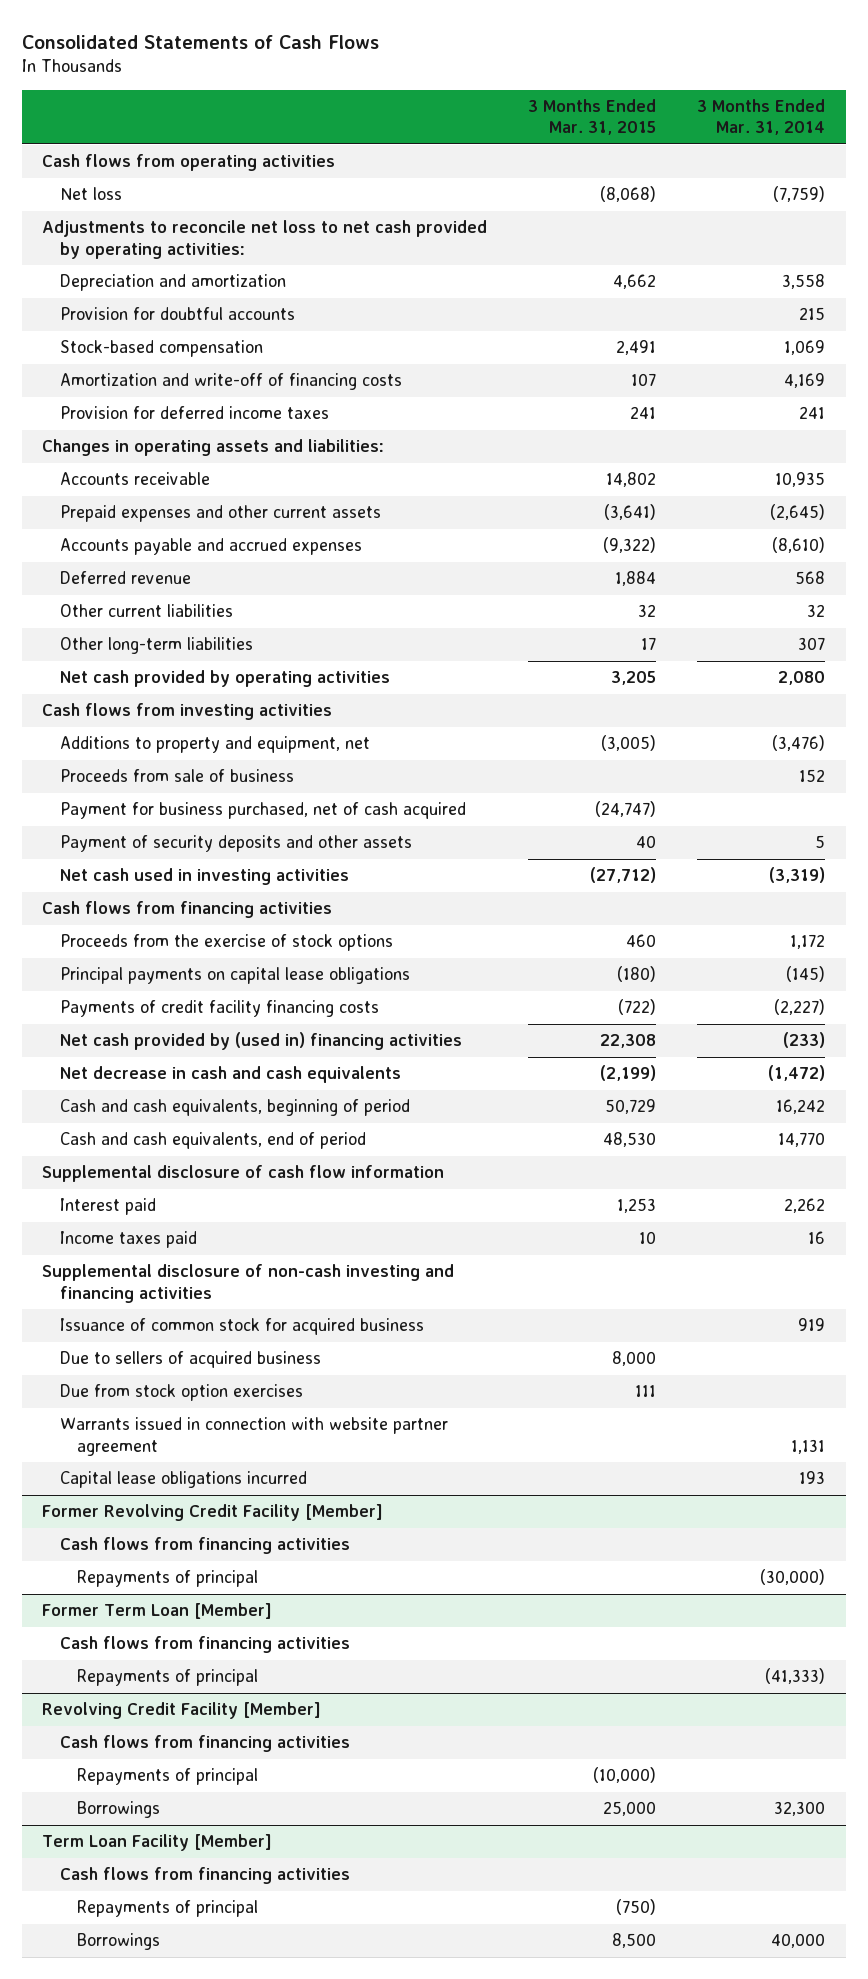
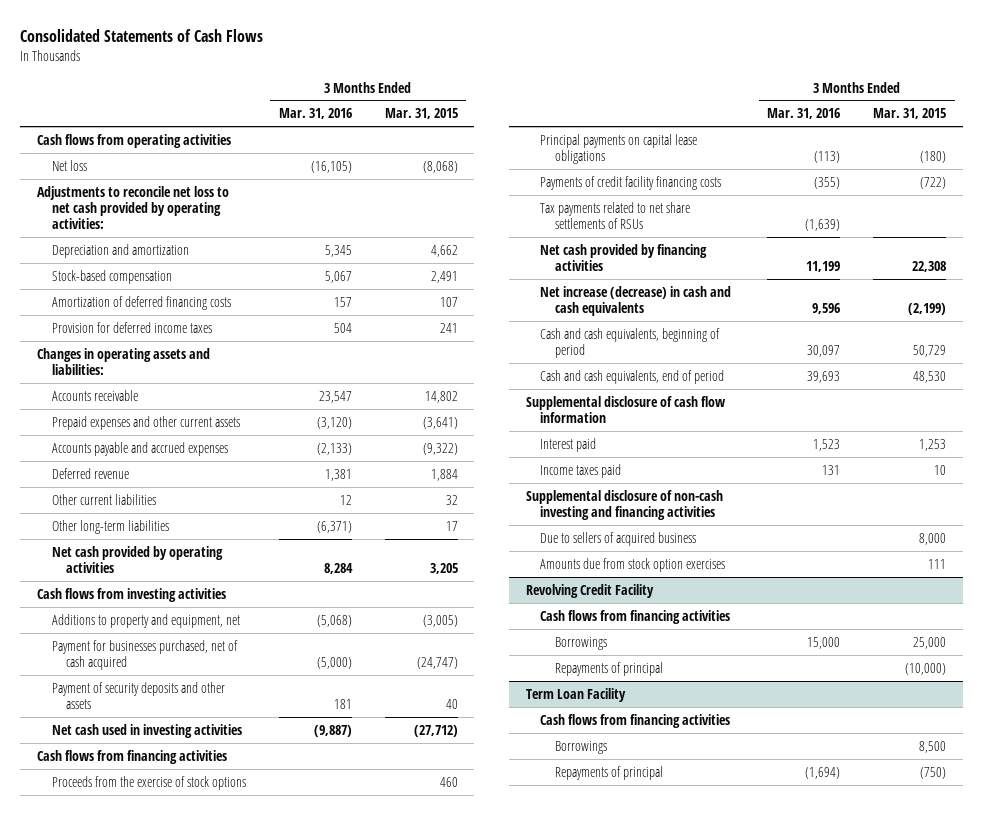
- | 3 Months Ended Mar. 31, 2015 | 3 Months Ended Mar. 31, 2014
+ | 3 Months Ended Mar. 31, 2016 | 3 Months Ended Mar. 31, 2015
- Provision for doubtful accounts | | 215
- Amortization and write-off of financing costs | 107 | 4,169
+ Amortization of deferred financing costs | 157 | 107
- Proceeds from sale of business | | 152
- Payment for business purchased, net of cash acquired | (24,747) |
+ Payment for businesses purchased, net of cash acquired | (5,000) | (24,747)
- Net cash provided by (used in) financing activities | 22,308 | (233)
- Net decrease in cash and cash equivalents | (2,199) | (1,472)
+ Tax payments related to net share settlements of RSUs | (1,639) |
+ Net cash provided by financing activities | 11,199 | 22,308
+ Net increase (decrease) in cash and cash equivalents | 9,596 | (2,199)
- Issuance of common stock for acquired business | | 919
- Due from stock option exercises | 111 |
- Warrants issued in connection with website partner agreement | | 1,131
- Capital lease obligations incurred | | 193
- Former Revolving Credit Facility [Member]
- Cash flows from financing activities
- Repayments of principal | | (30,000)
- Former Term Loan [Member]
- Cash flows from financing activities
- Repayments of principal | | (41,333)
- Revolving Credit Facility [Member]
+ Amounts due from stock option exercises | | 111
+ Revolving Credit Facility
- Repayments of principal | (10,000) |
- Term Loan Facility [Member]
+ Repayments of principal | | (10,000)
+ Term Loan Facility
- Repayments of principal | (750) |
+ Repayments of principal | (1,694) | (750)

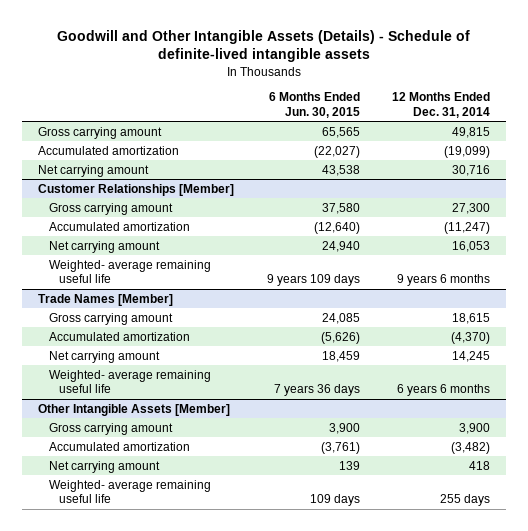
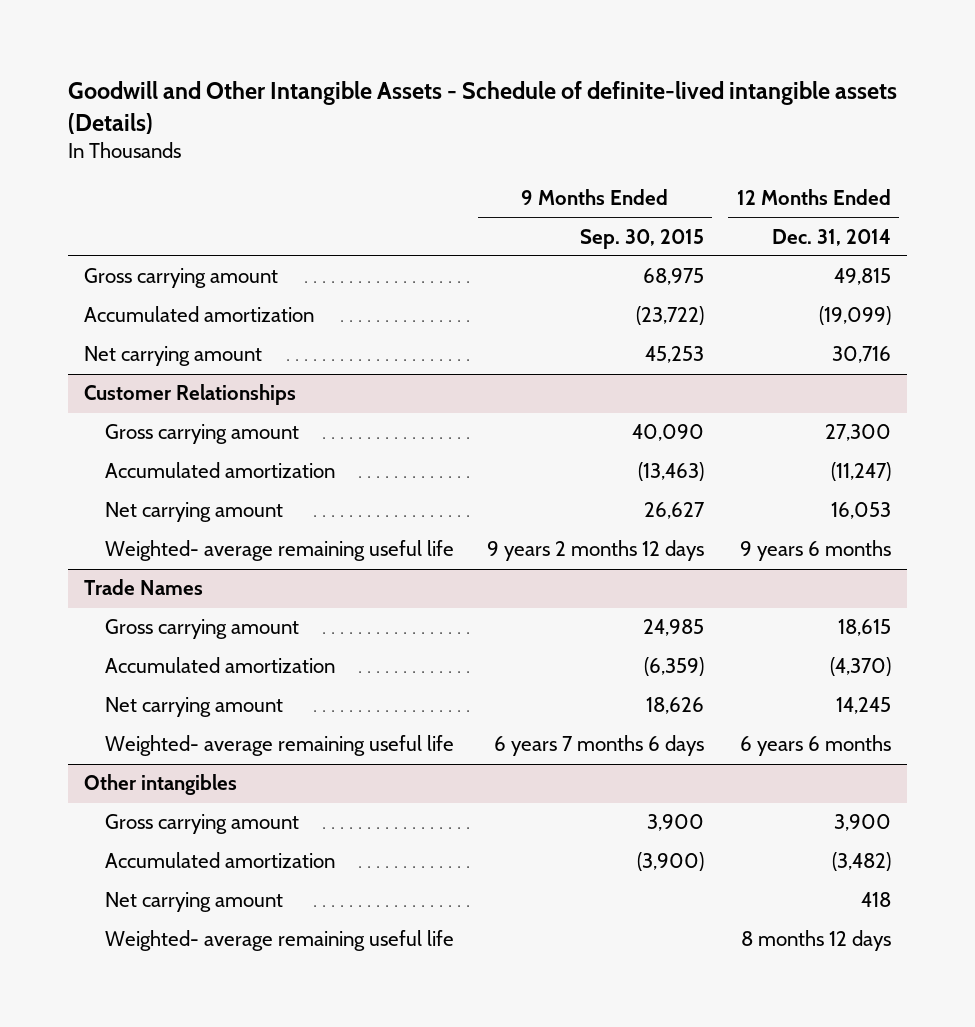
- Goodwill and Other Intangible Assets (Details) - Schedule of definite-lived intangible assets
+ Goodwill and Other Intangible Assets - Schedule of definite-lived intangible assets (Details)
- | 6 Months Ended Jun. 30, 2015 | 12 Months Ended Dec. 31, 2014
+ | 9 Months Ended Sep. 30, 2015 | 12 Months Ended Dec. 31, 2014
- Customer Relationships [Member]
+ Customer Relationships
- Trade Names [Member]
+ Trade Names
- Other Intangible Assets [Member]
+ Other intangibles
- Weighted- average remaining useful life | 109 days | 255 days
+ Weighted- average remaining useful life | | 8 months 12 days

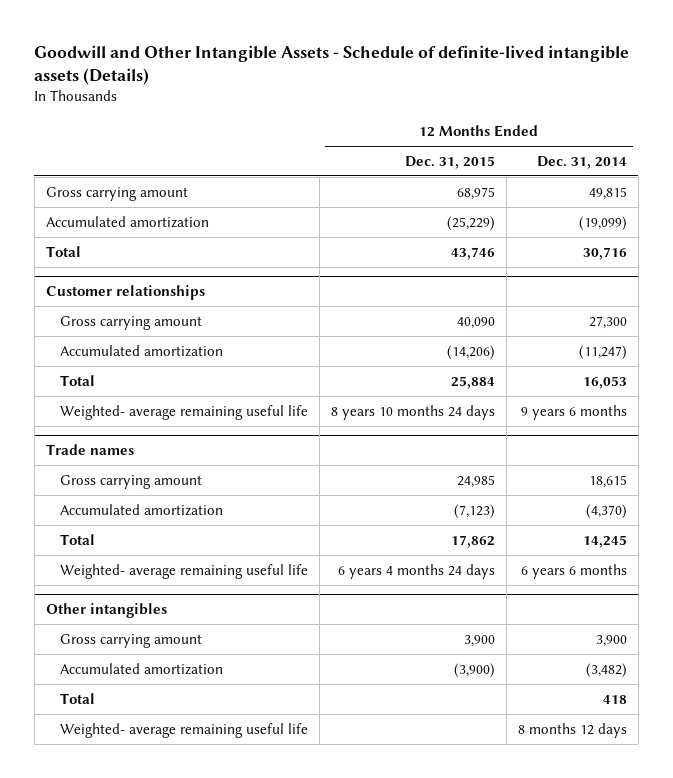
- | 9 Months Ended Sep. 30, 2015 | 12 Months Ended Dec. 31, 2014
+ | 12 Months Ended Dec. 31, 2015 | 12 Months Ended Dec. 31, 2014
- Net carrying amount | 45,253 | 30,716
- Customer Relationships
+ Total | 43,746 | 30,716
+ Customer relationships
- Net carrying amount | 26,627 | 16,053
+ Total | 25,884 | 16,053
- Trade Names
+ Trade names
- Net carrying amount | 18,626 | 14,245
+ Total | 17,862 | 14,245
@ Other intangibles
- Net carrying amount | | 418
+ Total | | 418

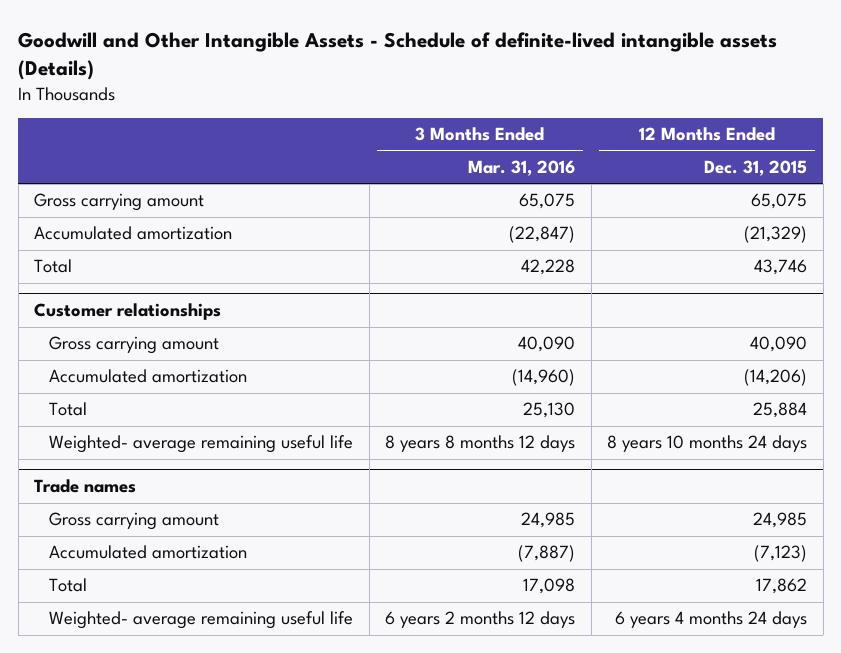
- | 12 Months Ended Dec. 31, 2015 | 12 Months Ended Dec. 31, 2014
+ | 3 Months Ended Mar. 31, 2016 | 12 Months Ended Dec. 31, 2015
- Gross carrying amount | 68,975 | 49,815
- Accumulated amortization | (25,229) | (19,099)
+ Gross carrying amount | 65,075 | 65,075
+ Accumulated amortization | (22,847) | (21,329)
- Other intangibles
- Gross carrying amount | 3,900 | 3,900
- Accumulated amortization | (3,900) | (3,482)
- Total | | 418
- Weighted- average remaining useful life | | 8 months 12 days

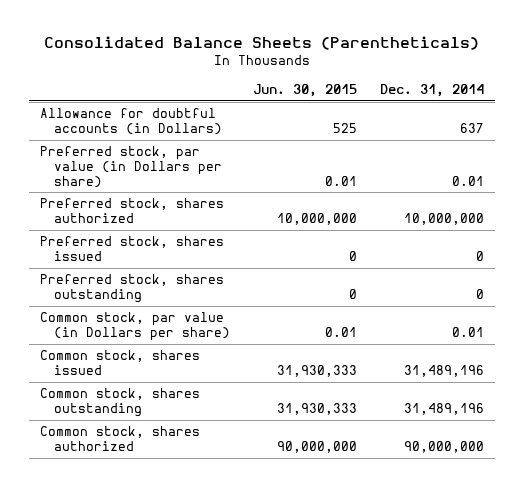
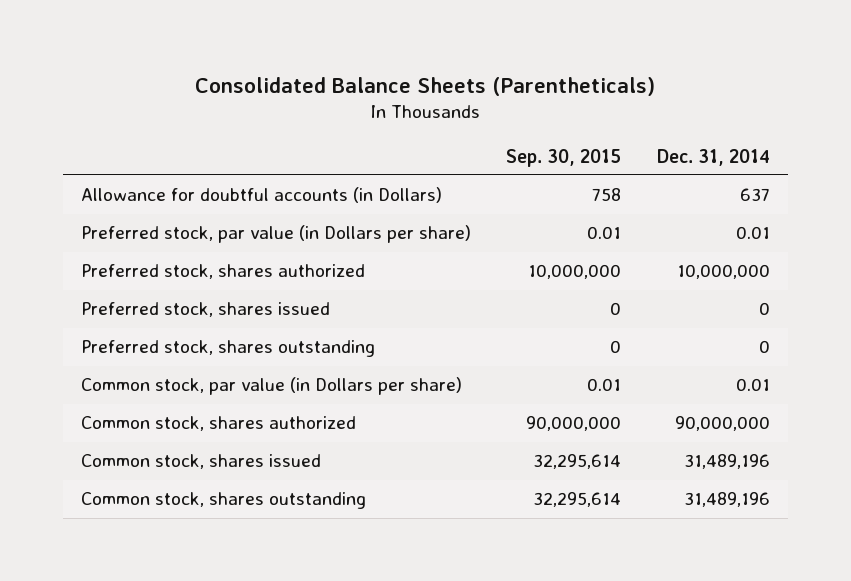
- | Jun. 30, 2015 | Dec. 31, 2014
+ | Sep. 30, 2015 | Dec. 31, 2014
moved up: Common stock, shares authorized | 90,000,000 | 90,000,000

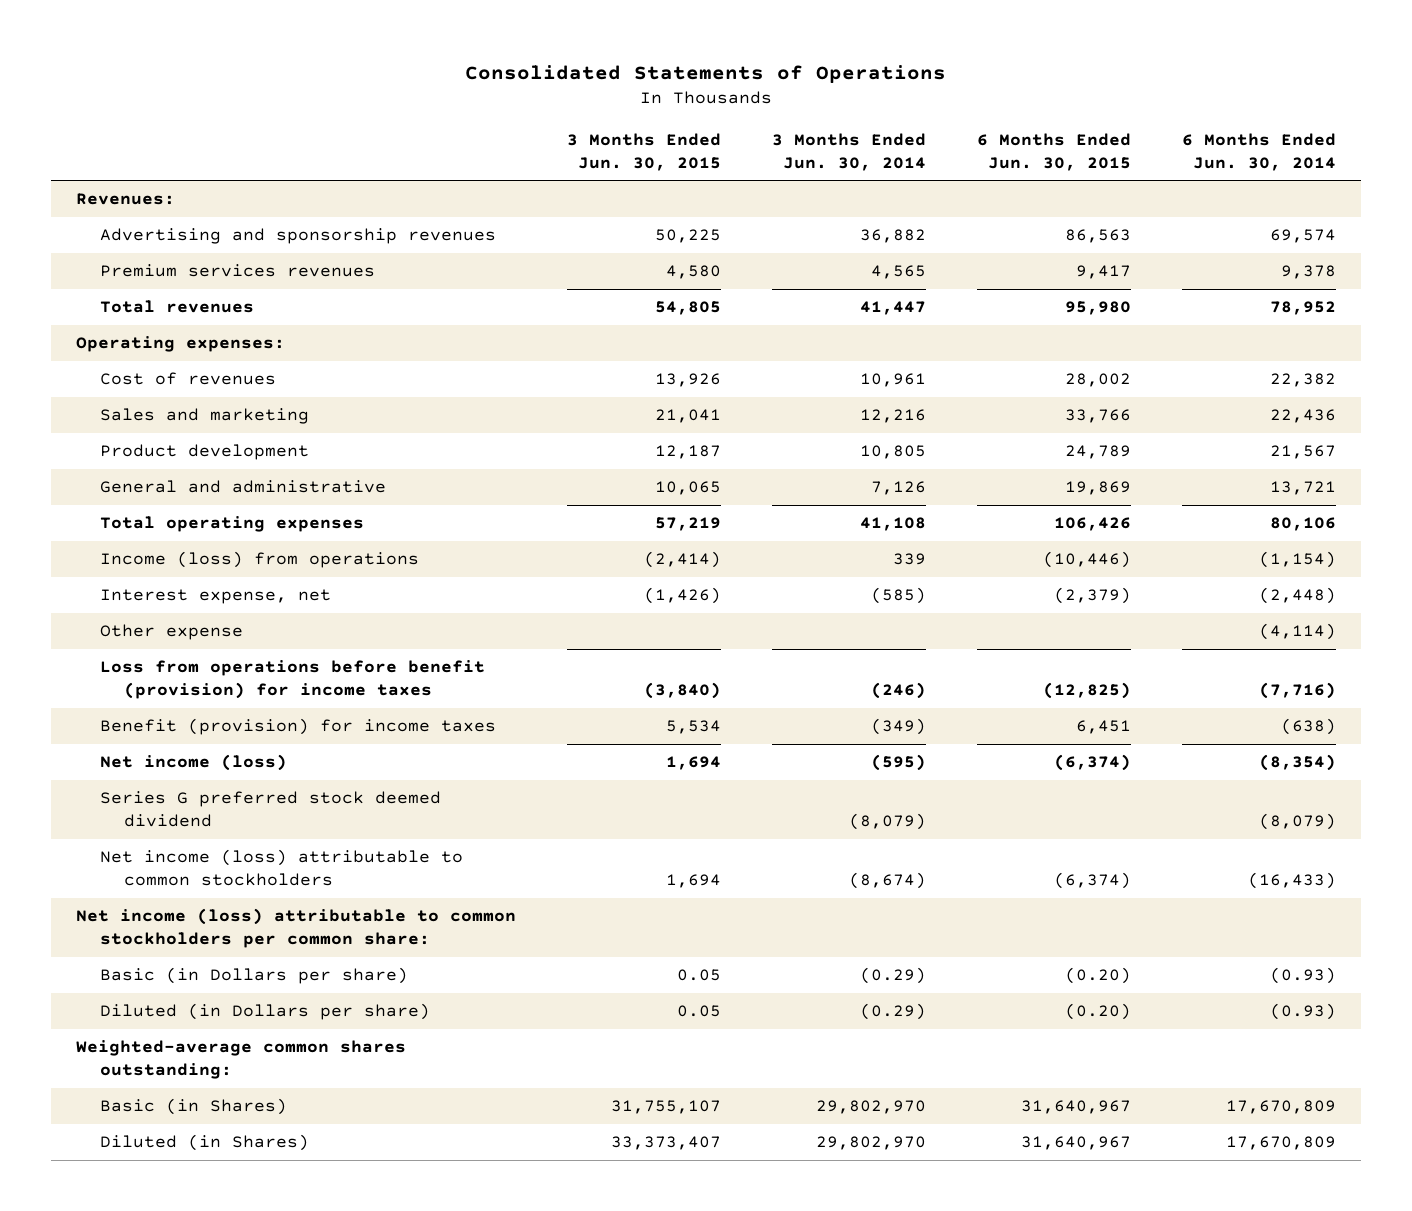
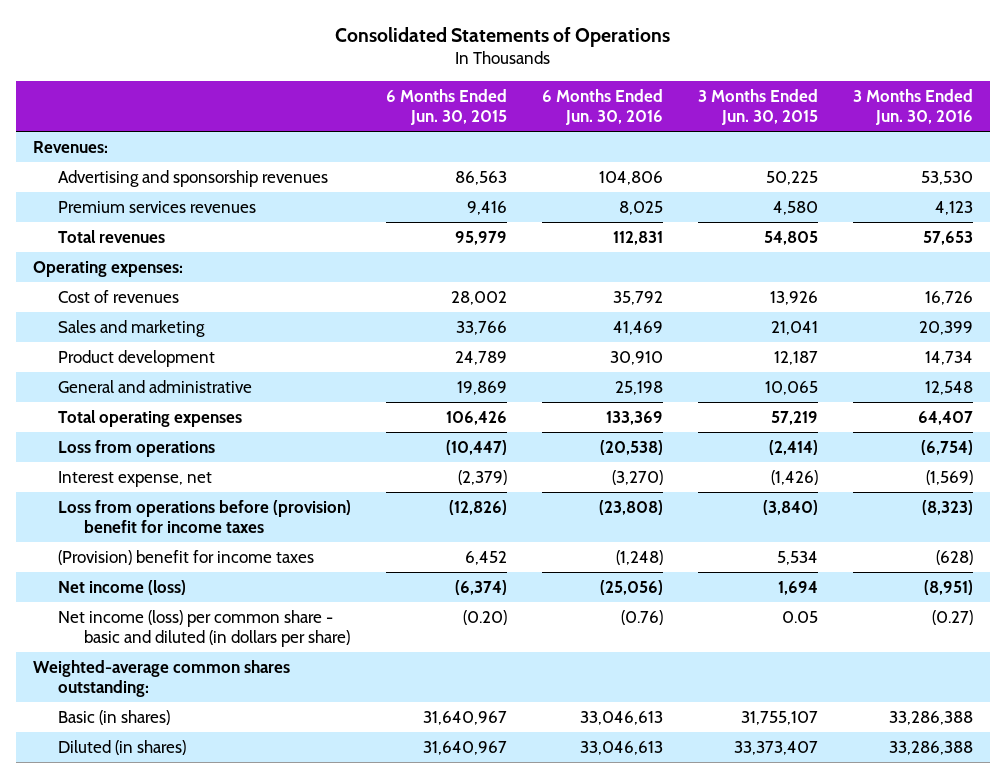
- | 3 Months Ended Jun. 30, 2015 | 3 Months Ended Jun. 30, 2014 | 6 Months Ended Jun. 30, 2015 | 6 Months Ended Jun. 30, 2014
+ | 6 Months Ended Jun. 30, 2015 | 6 Months Ended Jun. 30, 2016 | 3 Months Ended Jun. 30, 2015 | 3 Months Ended Jun. 30, 2016
- Premium services revenues | 4,580 | 4,565 | 9,417 | 9,378
- Total revenues | 54,805 | 41,447 | 95,980 | 78,952
+ Premium services revenues | 9,416 | 8,025 | 4,580 | 4,123
+ Total revenues | 95,979 | 112,831 | 54,805 | 57,653
- Income (loss) from operations | (2,414) | 339 | (10,446) | (1,154)
+ Loss from operations | (10,447) | (20,538) | (2,414) | (6,754)
- Other expense | | | | (4,114)
- Loss from operations before benefit (provision) for income taxes | (3,840) | (246) | (12,825) | (7,716)
- Benefit (provision) for income taxes | 5,534 | (349) | 6,451 | (638)
+ Loss from operations before (provision) benefit for income taxes | (12,826) | (23,808) | (3,840) | (8,323)
+ (Provision) benefit for income taxes | 6,452 | (1,248) | 5,534 | (628)
- Series G preferred stock deemed dividend | | (8,079) | | (8,079)
- Net income (loss) attributable to common stockholders | 1,694 | (8,674) | (6,374) | (16,433)
- Net income (loss) attributable to common stockholders per common share:
- Basic (in Dollars per share) | 0.05 | (0.29) | (0.20) | (0.93)
- Diluted (in Dollars per share) | 0.05 | (0.29) | (0.20) | (0.93)
+ Net income (loss) per common share - basic and diluted (in dollars per share) | (0.20) | (0.76) | 0.05 | (0.27)
- Basic (in Shares) | 31,755,107 | 29,802,970 | 31,640,967 | 17,670,809
- Diluted (in Shares) | 33,373,407 | 29,802,970 | 31,640,967 | 17,670,809
+ Basic (in shares) | 31,640,967 | 33,046,613 | 31,755,107 | 33,286,388
+ Diluted (in shares) | 31,640,967 | 33,046,613 | 33,373,407 | 33,286,388

